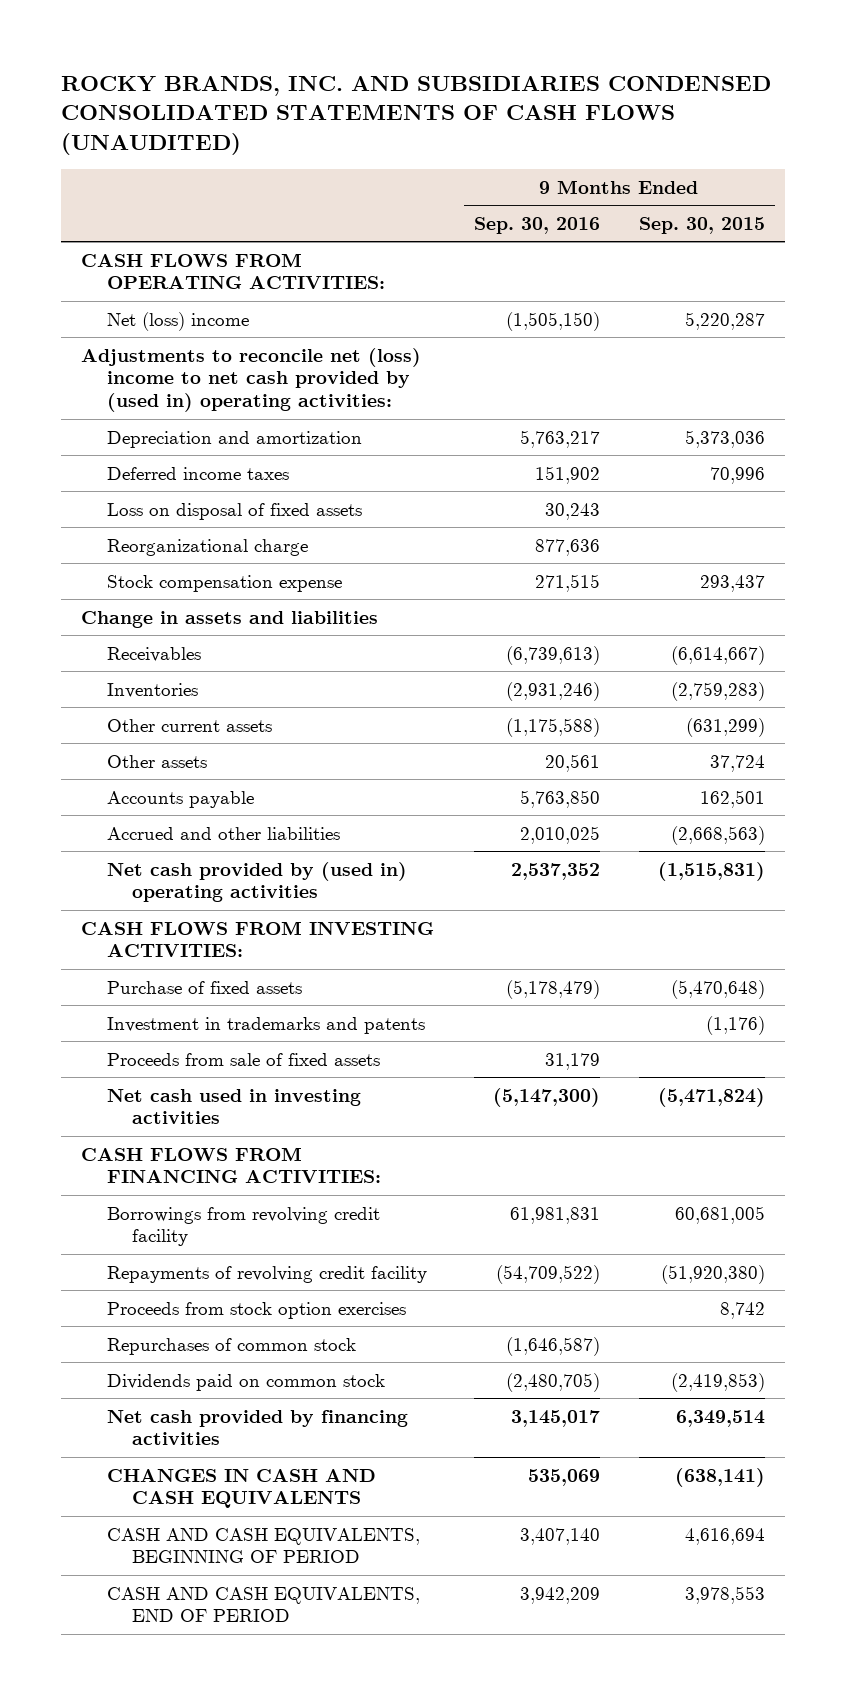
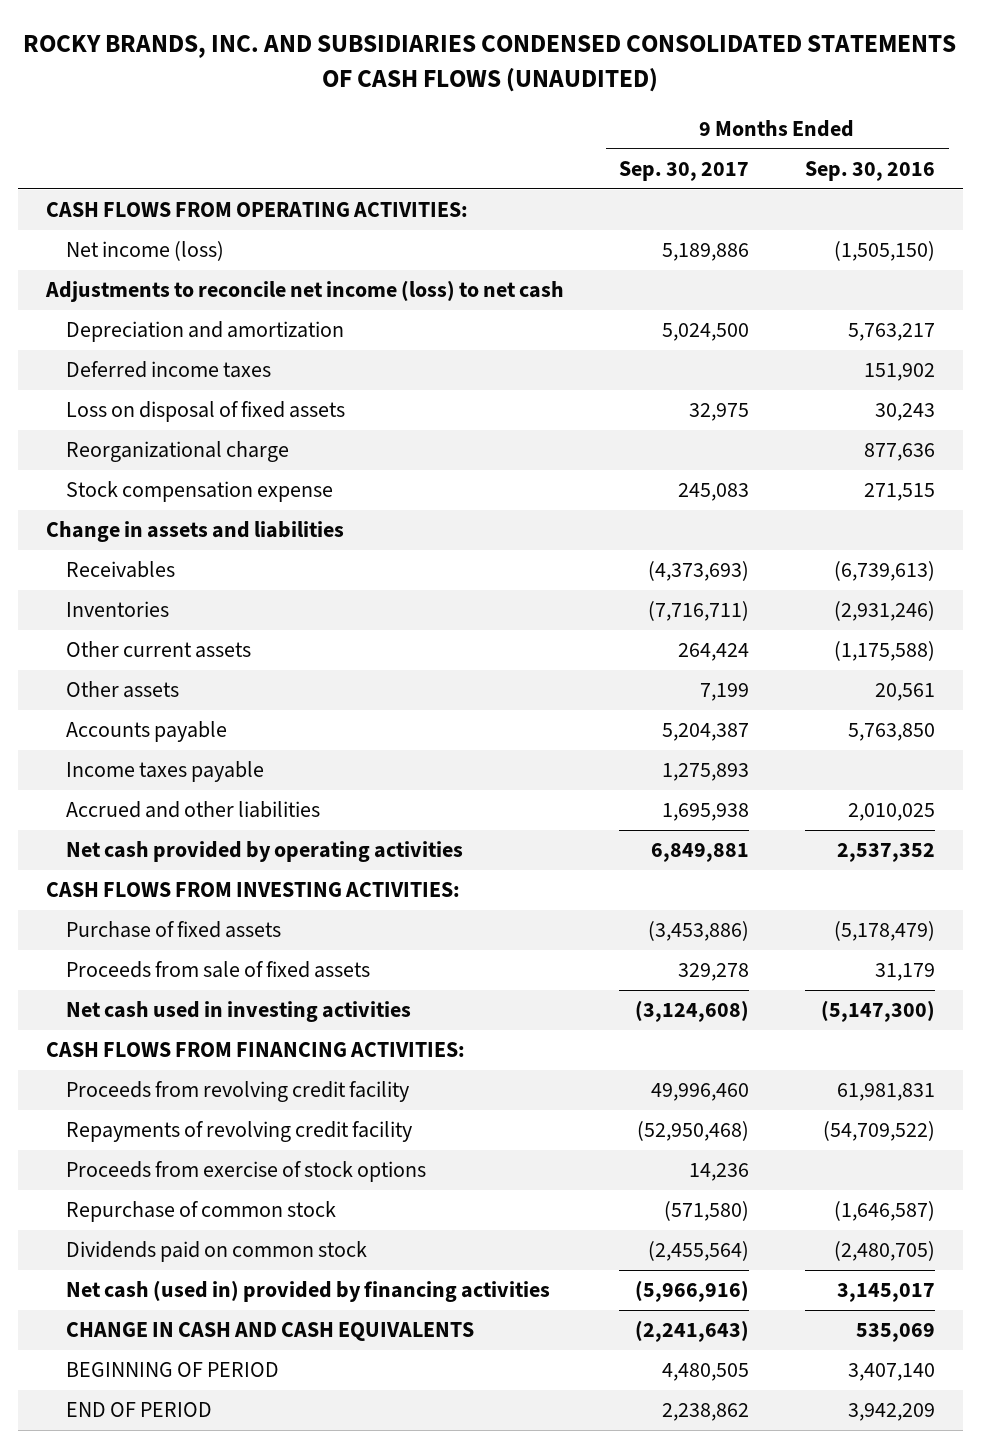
- | 9 Months Ended Sep. 30, 2016 | 9 Months Ended Sep. 30, 2015
+ | 9 Months Ended Sep. 30, 2017 | 9 Months Ended Sep. 30, 2016
- Net (loss) income | (1,505,150) | 5,220,287
- Adjustments to reconcile net (loss) income to net cash provided by (used in) operating activities:
+ Net income (loss) | 5,189,886 | (1,505,150)
+ Adjustments to reconcile net income (loss) to net cash
+ Income taxes payable | 1,275,893 |
- Net cash provided by (used in) operating activities | 2,537,352 | (1,515,831)
+ Net cash provided by operating activities | 6,849,881 | 2,537,352
- Investment in trademarks and patents | | (1,176)
- Borrowings from revolving credit facility | 61,981,831 | 60,681,005
+ Proceeds from revolving credit facility | 49,996,460 | 61,981,831
- Proceeds from stock option exercises | | 8,742
- Repurchases of common stock | (1,646,587) |
+ Proceeds from exercise of stock options | 14,236 |
+ Repurchase of common stock | (571,580) | (1,646,587)
- Net cash provided by financing activities | 3,145,017 | 6,349,514
- CHANGES IN CASH AND CASH EQUIVALENTS | 535,069 | (638,141)
- CASH AND CASH EQUIVALENTS, BEGINNING OF PERIOD | 3,407,140 | 4,616,694
- CASH AND CASH EQUIVALENTS, END OF PERIOD | 3,942,209 | 3,978,553
+ Net cash (used in) provided by financing activities | (5,966,916) | 3,145,017
+ CHANGE IN CASH AND CASH EQUIVALENTS | (2,241,643) | 535,069
+ BEGINNING OF PERIOD | 4,480,505 | 3,407,140
+ END OF PERIOD | 2,238,862 | 3,942,209

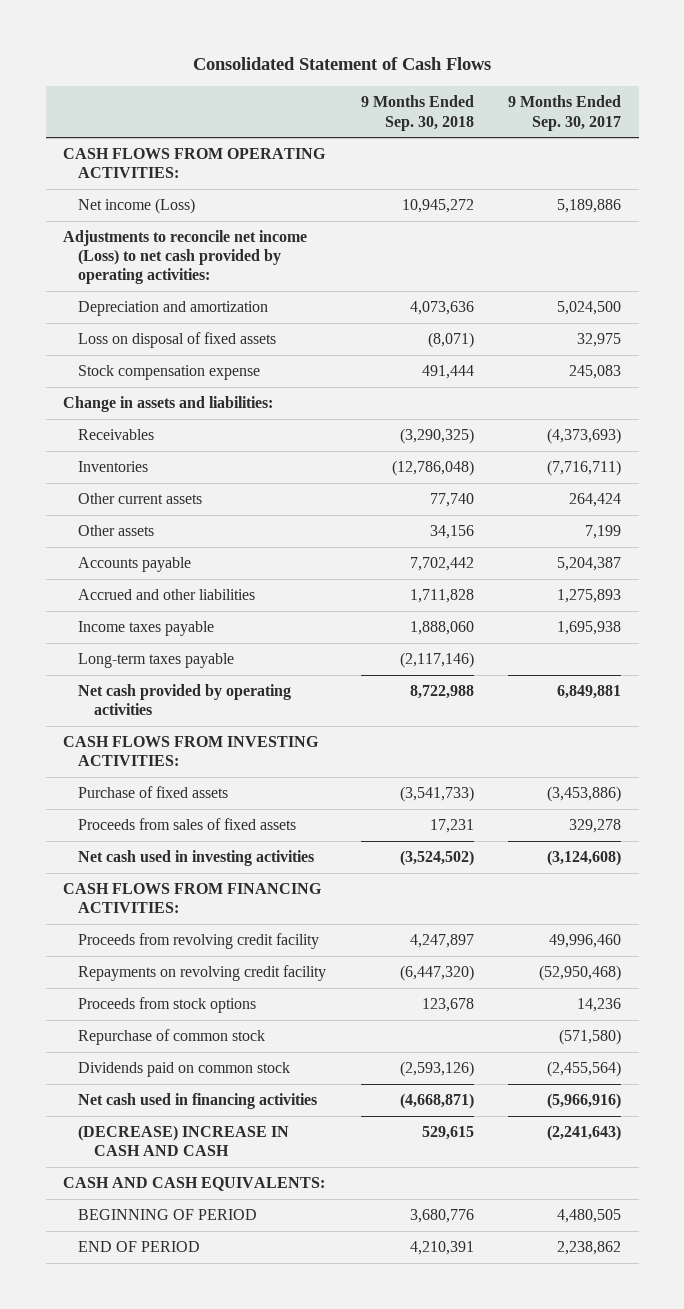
- ROCKY BRANDS, INC. AND SUBSIDIARIES CONDENSED CONSOLIDATED STATEMENTS OF CASH FLOWS (UNAUDITED)
+ Consolidated Statement of Cash Flows
- | 9 Months Ended Sep. 30, 2017 | 9 Months Ended Sep. 30, 2016
+ | 9 Months Ended Sep. 30, 2018 | 9 Months Ended Sep. 30, 2017
- Net income (loss) | 5,189,886 | (1,505,150)
- Adjustments to reconcile net income (loss) to net cash
+ Net income (Loss) | 10,945,272 | 5,189,886
+ Adjustments to reconcile net income (Loss) to net cash provided by operating activities:
- Deferred income taxes | | 151,902
- Reorganizational charge | | 877,636
- Change in assets and liabilities
+ Change in assets and liabilities:
- Income taxes payable | 1,275,893 |
- Accrued and other liabilities | 1,695,938 | 2,010,025
+ Accrued and other liabilities | 1,711,828 | 1,275,893
+ Income taxes payable | 1,888,060 | 1,695,938
+ Long-term taxes payable | (2,117,146) |
- Proceeds from sale of fixed assets | 329,278 | 31,179
+ Proceeds from sales of fixed assets | 17,231 | 329,278
- Repayments of revolving credit facility | (52,950,468) | (54,709,522)
- Proceeds from exercise of stock options | 14,236 |
+ Repayments on revolving credit facility | (6,447,320) | (52,950,468)
+ Proceeds from stock options | 123,678 | 14,236
- Net cash (used in) provided by financing activities | (5,966,916) | 3,145,017
- CHANGE IN CASH AND CASH EQUIVALENTS | (2,241,643) | 535,069
+ Net cash used in financing activities | (4,668,871) | (5,966,916)
+ (DECREASE) INCREASE IN CASH AND CASH | 529,615 | (2,241,643)
+ CASH AND CASH EQUIVALENTS:

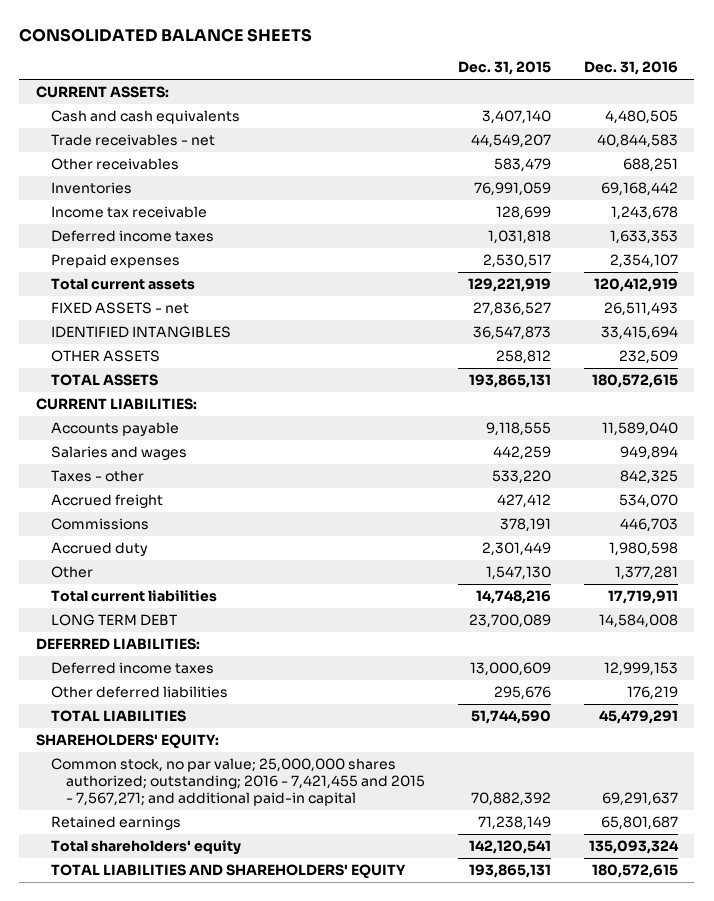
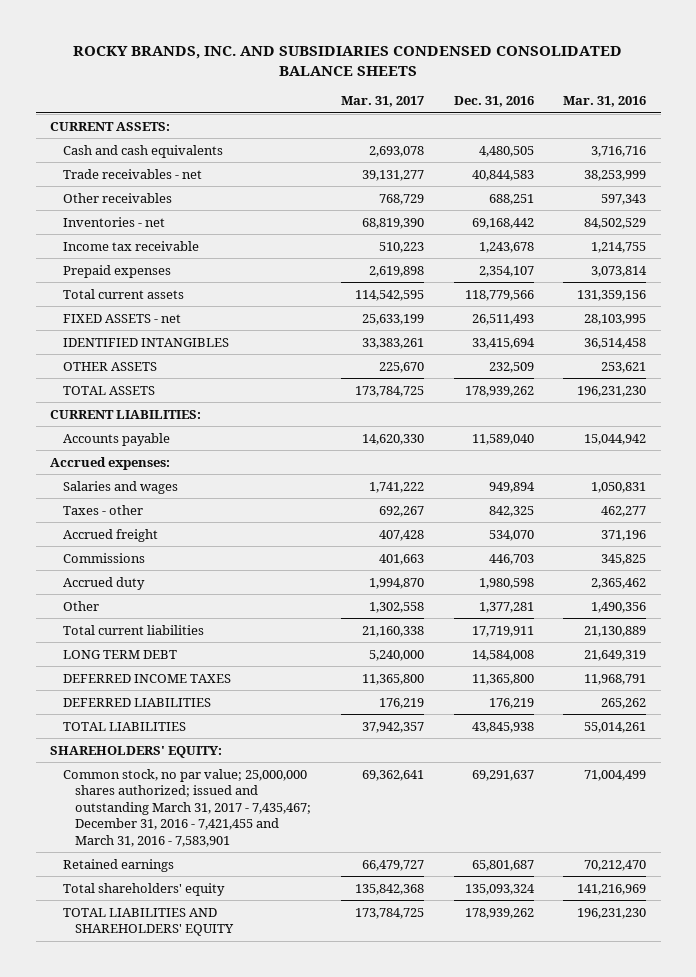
- CONSOLIDATED BALANCE SHEETS
+ ROCKY BRANDS, INC. AND SUBSIDIARIES CONDENSED CONSOLIDATED BALANCE SHEETS
- | Dec. 31, 2015 | Dec. 31, 2016
+ | Mar. 31, 2017 | Dec. 31, 2016 | Mar. 31, 2016
- Inventories | 76,991,059 | 69,168,442
+ Inventories - net | 68,819,390 | 69,168,442 | 84,502,529
- Deferred income taxes | 1,031,818 | 1,633,353
- Total current assets | 129,221,919 | 120,412,919
+ Total current assets | 114,542,595 | 118,779,566 | 131,359,156
- TOTAL ASSETS | 193,865,131 | 180,572,615
+ TOTAL ASSETS | 173,784,725 | 178,939,262 | 196,231,230
+ Accrued expenses:
- DEFERRED LIABILITIES:
- Deferred income taxes | 13,000,609 | 12,999,153
- Other deferred liabilities | 295,676 | 176,219
- TOTAL LIABILITIES | 51,744,590 | 45,479,291
+ DEFERRED INCOME TAXES | 11,365,800 | 11,365,800 | 11,968,791
+ DEFERRED LIABILITIES | 176,219 | 176,219 | 265,262
+ TOTAL LIABILITIES | 37,942,357 | 43,845,938 | 55,014,261
- Common stock, no par value; 25,000,000 shares authorized; outstanding; 2016 - 7,421,455 and 2015 - 7,567,271; and additional paid-in capital | 70,882,392 | 69,291,637
+ Common stock, no par value; 25,000,000 shares authorized; issued and outstanding March 31, 2017 - 7,435,467; December 31, 2016 - 7,421,455 and March 31, 2016 - 7,583,901 | 69,362,641 | 69,291,637 | 71,004,499
- TOTAL LIABILITIES AND SHAREHOLDERS' EQUITY | 193,865,131 | 180,572,615
+ TOTAL LIABILITIES AND SHAREHOLDERS' EQUITY | 173,784,725 | 178,939,262 | 196,231,230

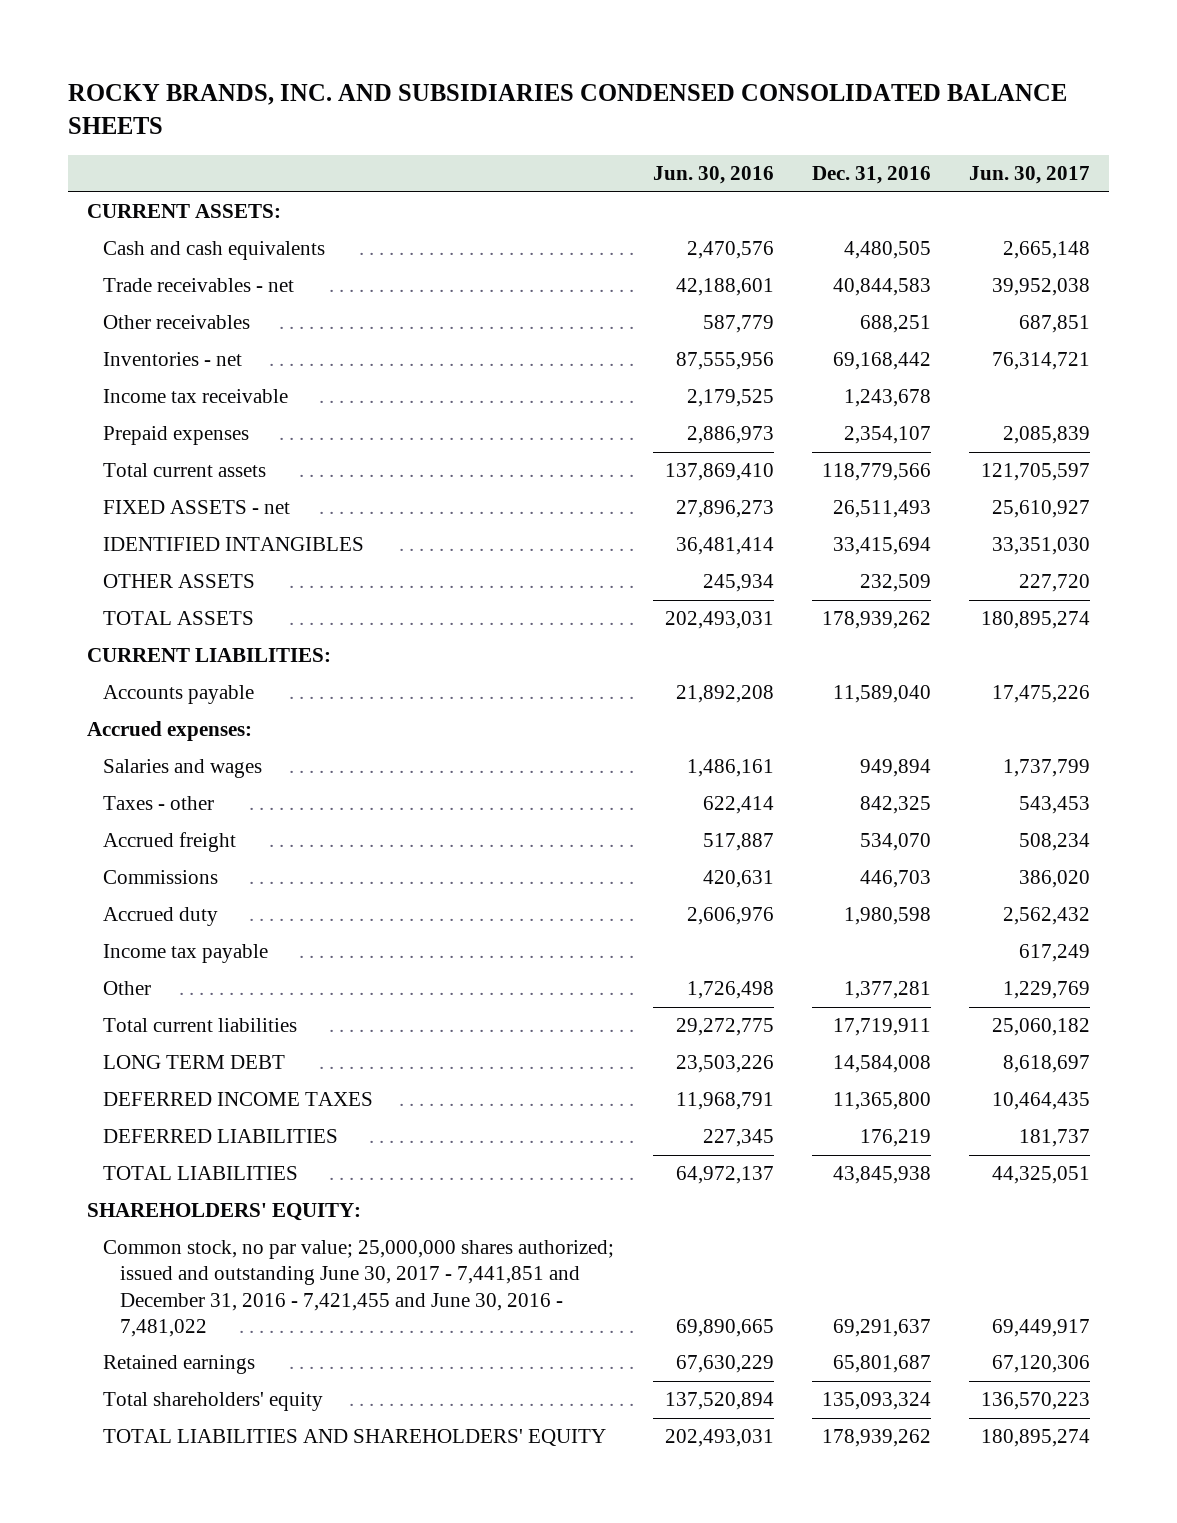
- | Mar. 31, 2017 | Dec. 31, 2016 | Mar. 31, 2016
+ | Jun. 30, 2016 | Dec. 31, 2016 | Jun. 30, 2017
+ Income tax payable | | | 617,249
- Common stock, no par value; 25,000,000 shares authorized; issued and outstanding March 31, 2017 - 7,435,467; December 31, 2016 - 7,421,455 and March 31, 2016 - 7,583,901 | 69,362,641 | 69,291,637 | 71,004,499
+ Common stock, no par value; 25,000,000 shares authorized; issued and outstanding June 30, 2017 - 7,441,851 and December 31, 2016 - 7,421,455 and June 30, 2016 - 7,481,022 | 69,890,665 | 69,291,637 | 69,449,917

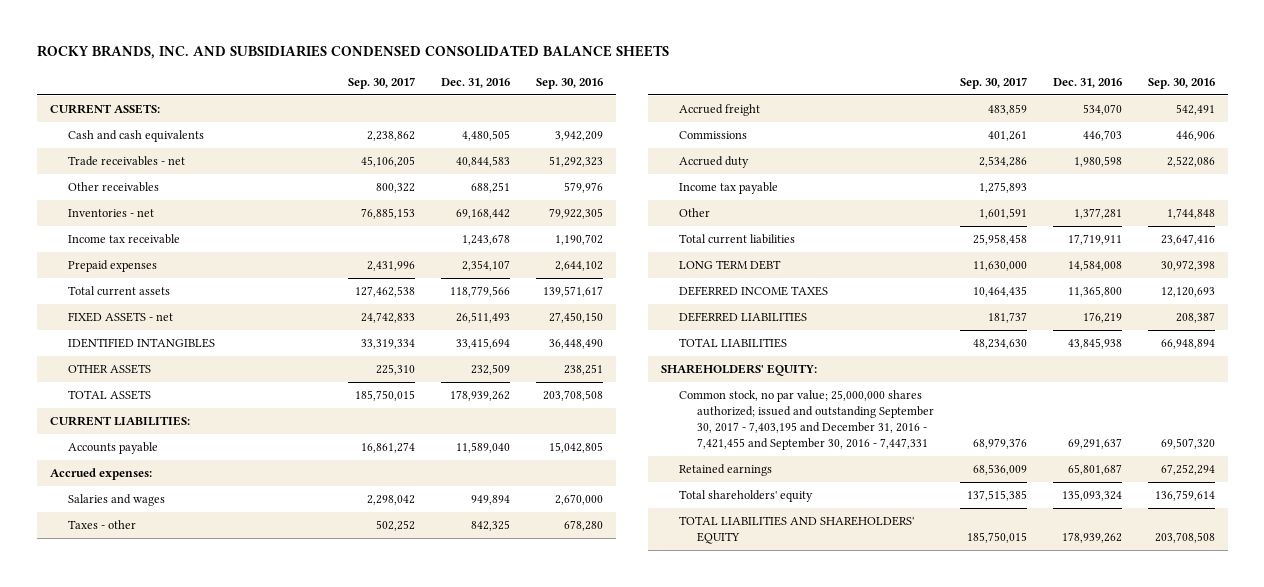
- | Jun. 30, 2016 | Dec. 31, 2016 | Jun. 30, 2017
+ | Sep. 30, 2017 | Dec. 31, 2016 | Sep. 30, 2016
- Common stock, no par value; 25,000,000 shares authorized; issued and outstanding June 30, 2017 - 7,441,851 and December 31, 2016 - 7,421,455 and June 30, 2016 - 7,481,022 | 69,890,665 | 69,291,637 | 69,449,917
+ Common stock, no par value; 25,000,000 shares authorized; issued and outstanding September 30, 2017 - 7,403,195 and December 31, 2016 - 7,421,455 and September 30, 2016 - 7,447,331 | 68,979,376 | 69,291,637 | 69,507,320

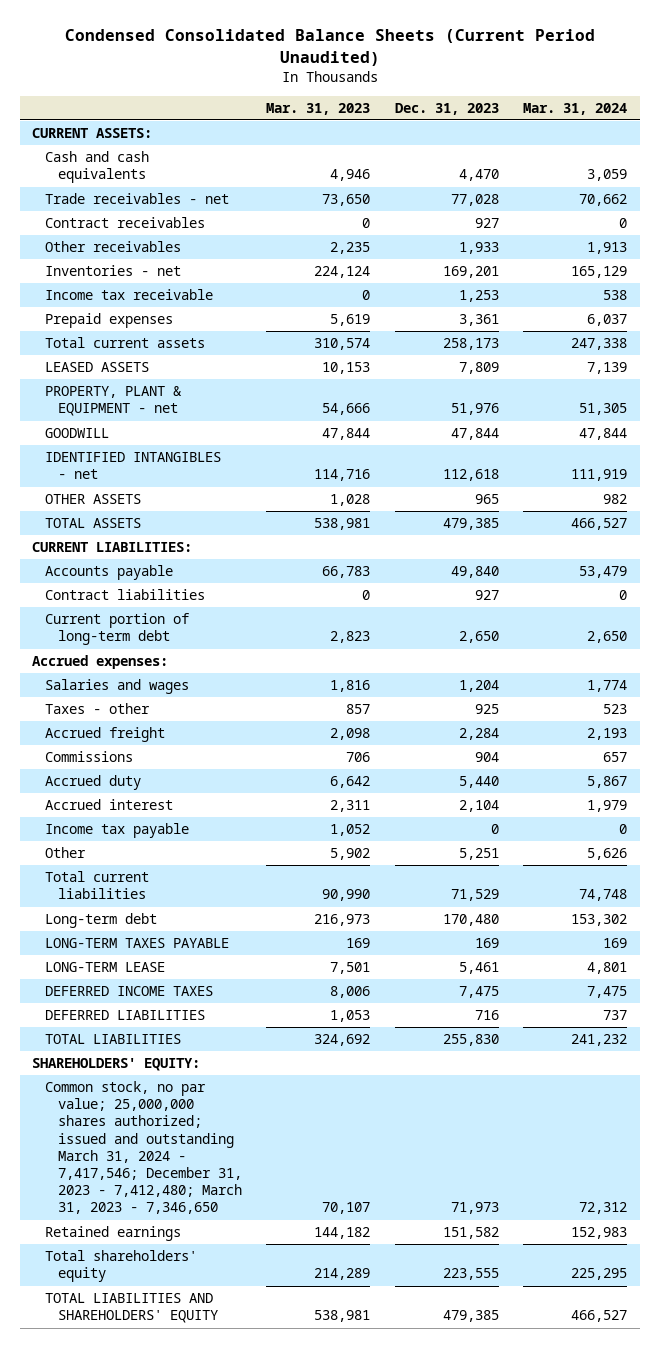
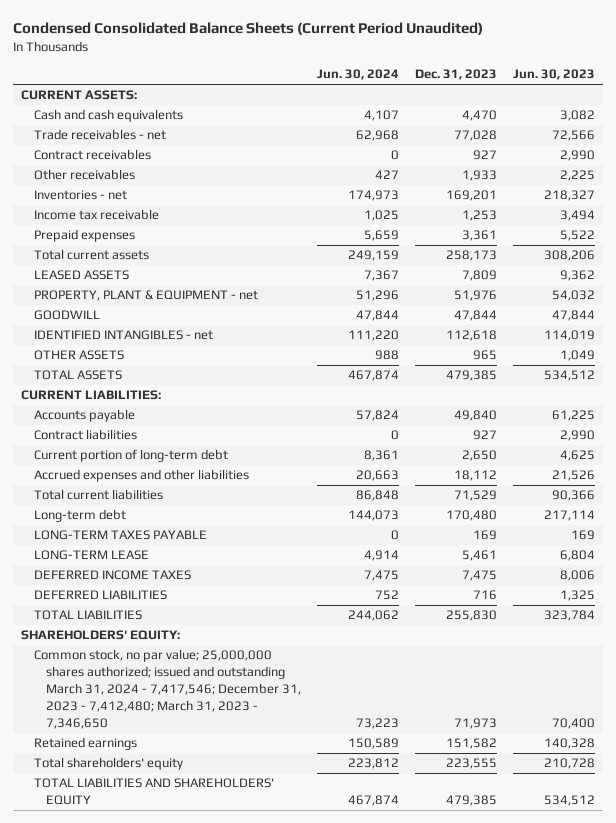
- | Mar. 31, 2023 | Dec. 31, 2023 | Mar. 31, 2024
+ | Jun. 30, 2024 | Dec. 31, 2023 | Jun. 30, 2023
- Accrued expenses:
- Salaries and wages | 1,816 | 1,204 | 1,774
- Taxes - other | 857 | 925 | 523
- Accrued freight | 2,098 | 2,284 | 2,193
- Commissions | 706 | 904 | 657
- Accrued duty | 6,642 | 5,440 | 5,867
- Accrued interest | 2,311 | 2,104 | 1,979
- Income tax payable | 1,052 | 0 | 0
- Other | 5,902 | 5,251 | 5,626
+ Accrued expenses and other liabilities | 20,663 | 18,112 | 21,526

